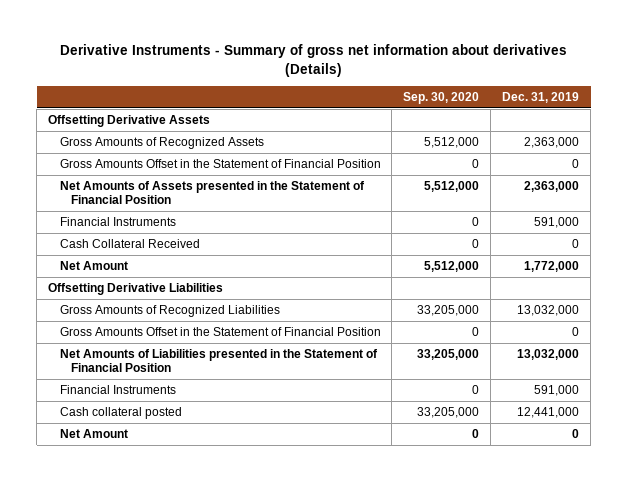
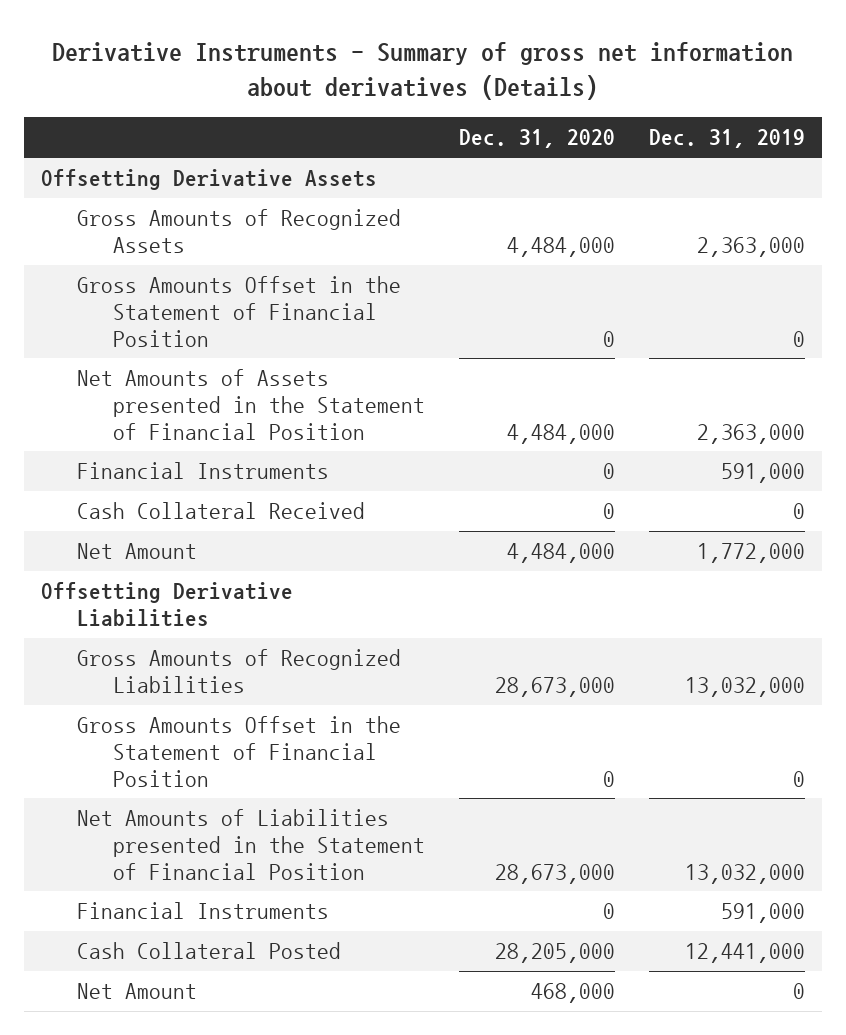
- | Sep. 30, 2020 | Dec. 31, 2019
+ | Dec. 31, 2020 | Dec. 31, 2019
- Cash collateral posted | 33,205,000 | 12,441,000
+ Cash Collateral Posted | 28,205,000 | 12,441,000

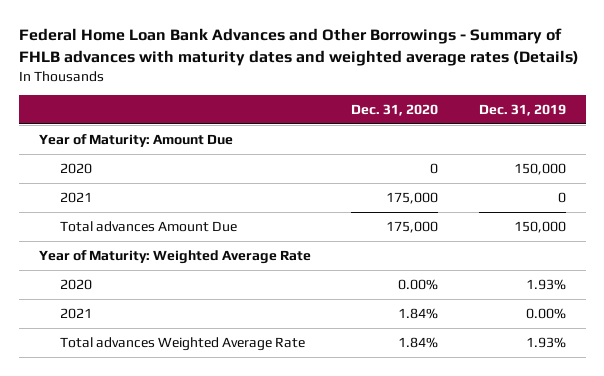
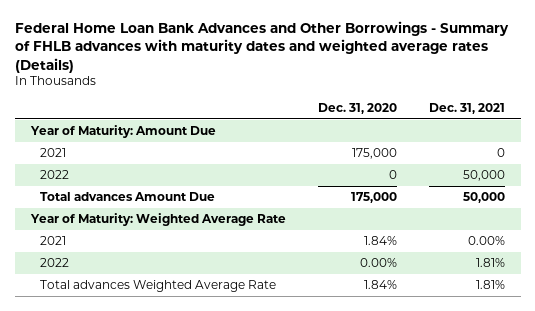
- | Dec. 31, 2020 | Dec. 31, 2019
+ | Dec. 31, 2020 | Dec. 31, 2021
- 2020 | 0 | 150,000
+ 2022 | 0 | 50,000
- 2020 | 0.00% | 1.93%
+ 2022 | 0.00% | 1.81%

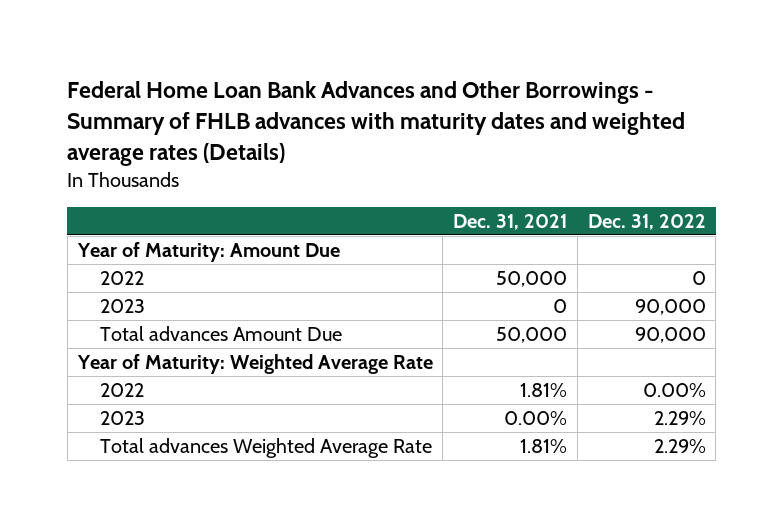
- | Dec. 31, 2020 | Dec. 31, 2021
+ | Dec. 31, 2021 | Dec. 31, 2022
- 2021 | 175,000 | 0
+ 2023 | 0 | 90,000
- 2021 | 1.84% | 0.00%
+ 2023 | 0.00% | 2.29%

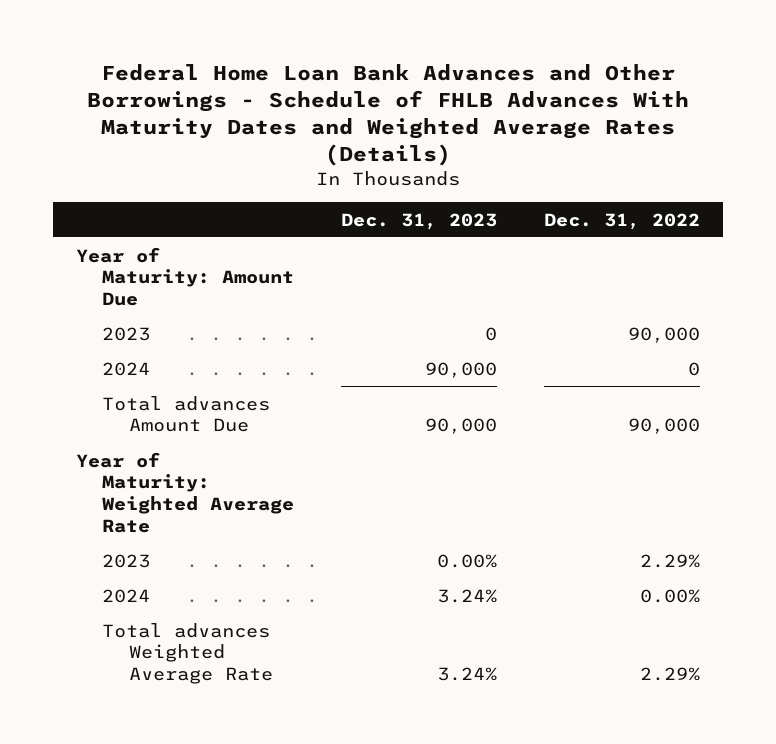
- Federal Home Loan Bank Advances and Other Borrowings - Summary of FHLB advances with maturity dates and weighted average rates (Details)
+ Federal Home Loan Bank Advances and Other Borrowings - Schedule of FHLB Advances With Maturity Dates and Weighted Average Rates (Details)
- | Dec. 31, 2021 | Dec. 31, 2022
+ | Dec. 31, 2023 | Dec. 31, 2022
- 2022 | 50,000 | 0
+ 2024 | 90,000 | 0
- 2022 | 1.81% | 0.00%
+ 2024 | 3.24% | 0.00%

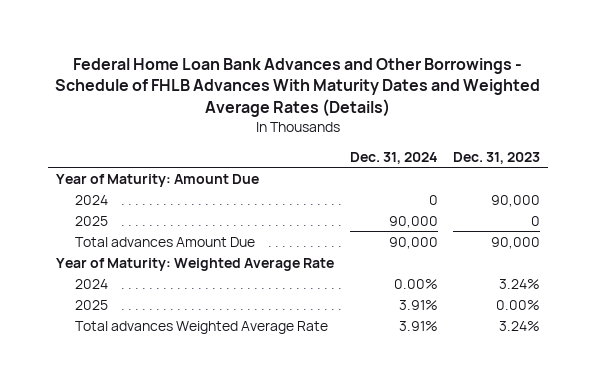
- | Dec. 31, 2023 | Dec. 31, 2022
+ | Dec. 31, 2024 | Dec. 31, 2023
- 2023 | 0 | 90,000
+ 2025 | 90,000 | 0
- 2023 | 0.00% | 2.29%
+ 2025 | 3.91% | 0.00%

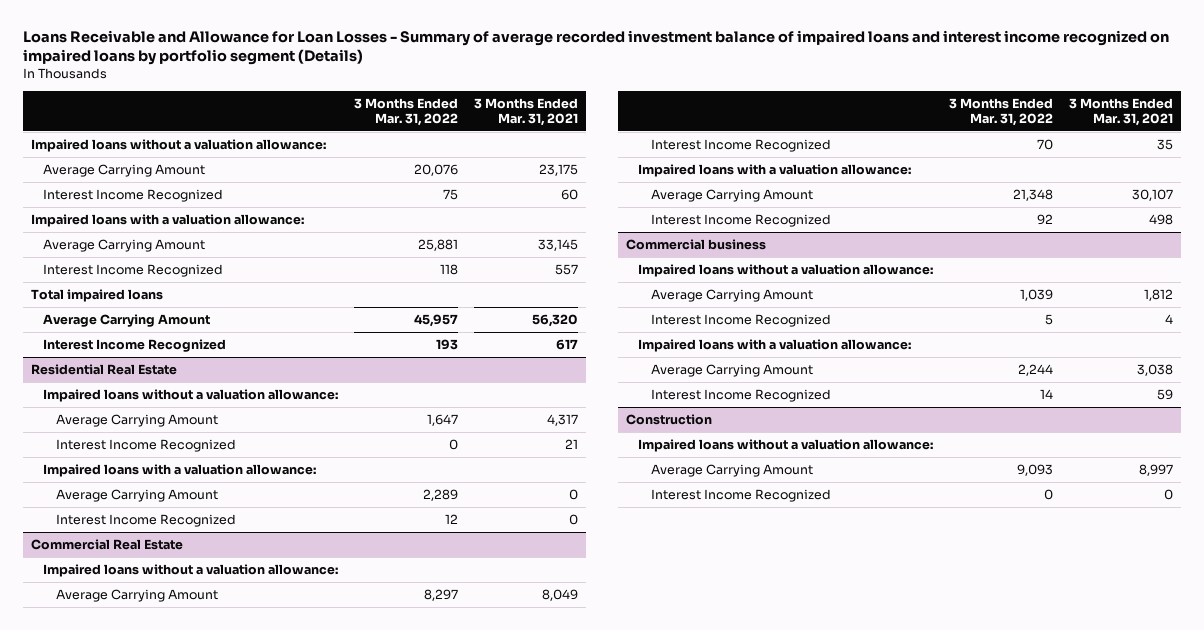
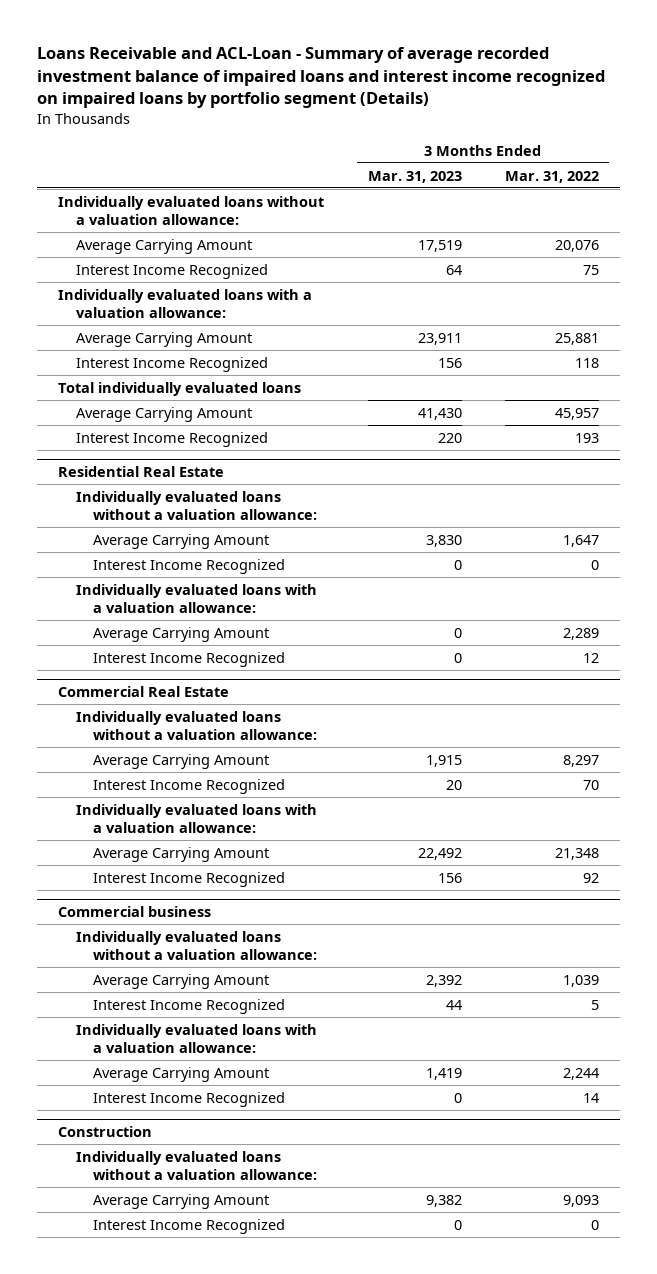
- Loans Receivable and Allowance for Loan Losses - Summary of average recorded investment balance of impaired loans and interest income recognized on impaired loans by portfolio segment (Details)
+ Loans Receivable and ACL-Loan - Summary of average recorded investment balance of impaired loans and interest income recognized on impaired loans by portfolio segment (Details)
- | 3 Months Ended Mar. 31, 2022 | 3 Months Ended Mar. 31, 2021
+ | 3 Months Ended Mar. 31, 2023 | 3 Months Ended Mar. 31, 2022
- Impaired loans without a valuation allowance:
+ Individually evaluated loans without a valuation allowance:
- Impaired loans with a valuation allowance:
+ Individually evaluated loans with a valuation allowance:
- Total impaired loans
+ Total individually evaluated loans
@ Residential Real Estate
- Impaired loans without a valuation allowance:
+ Individually evaluated loans without a valuation allowance:
- Impaired loans with a valuation allowance:
+ Individually evaluated loans with a valuation allowance:
@ Commercial Real Estate
- Impaired loans without a valuation allowance:
+ Individually evaluated loans without a valuation allowance:
- Impaired loans with a valuation allowance:
+ Individually evaluated loans with a valuation allowance:
@ Commercial business
- Impaired loans without a valuation allowance:
+ Individually evaluated loans without a valuation allowance:
- Impaired loans with a valuation allowance:
+ Individually evaluated loans with a valuation allowance:
@ Construction
- Impaired loans without a valuation allowance:
+ Individually evaluated loans without a valuation allowance:

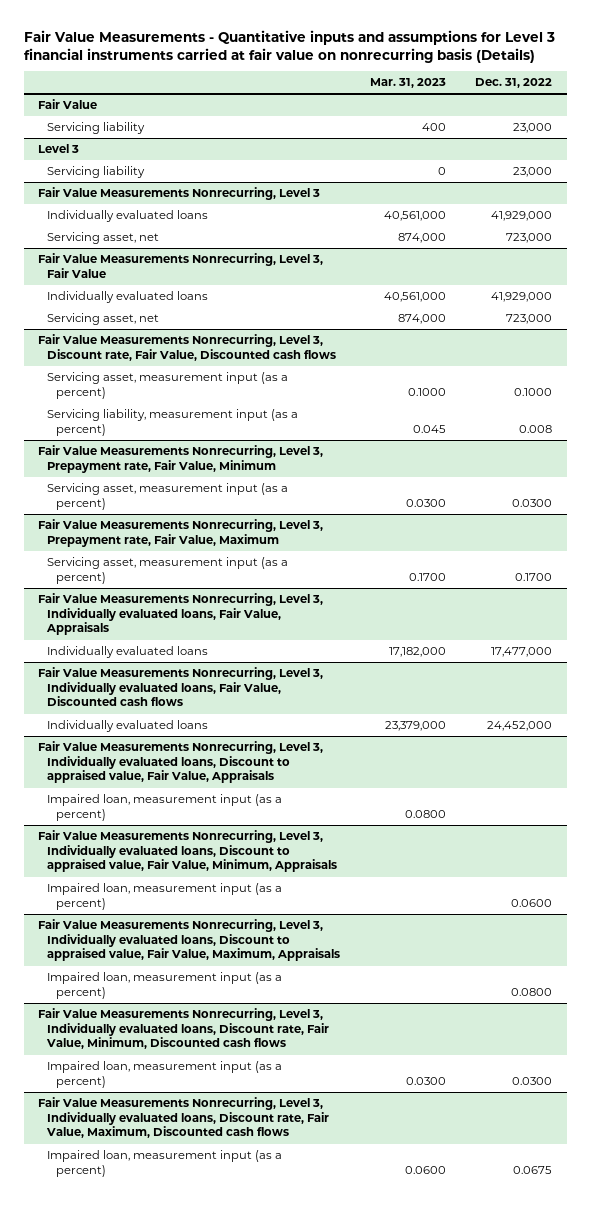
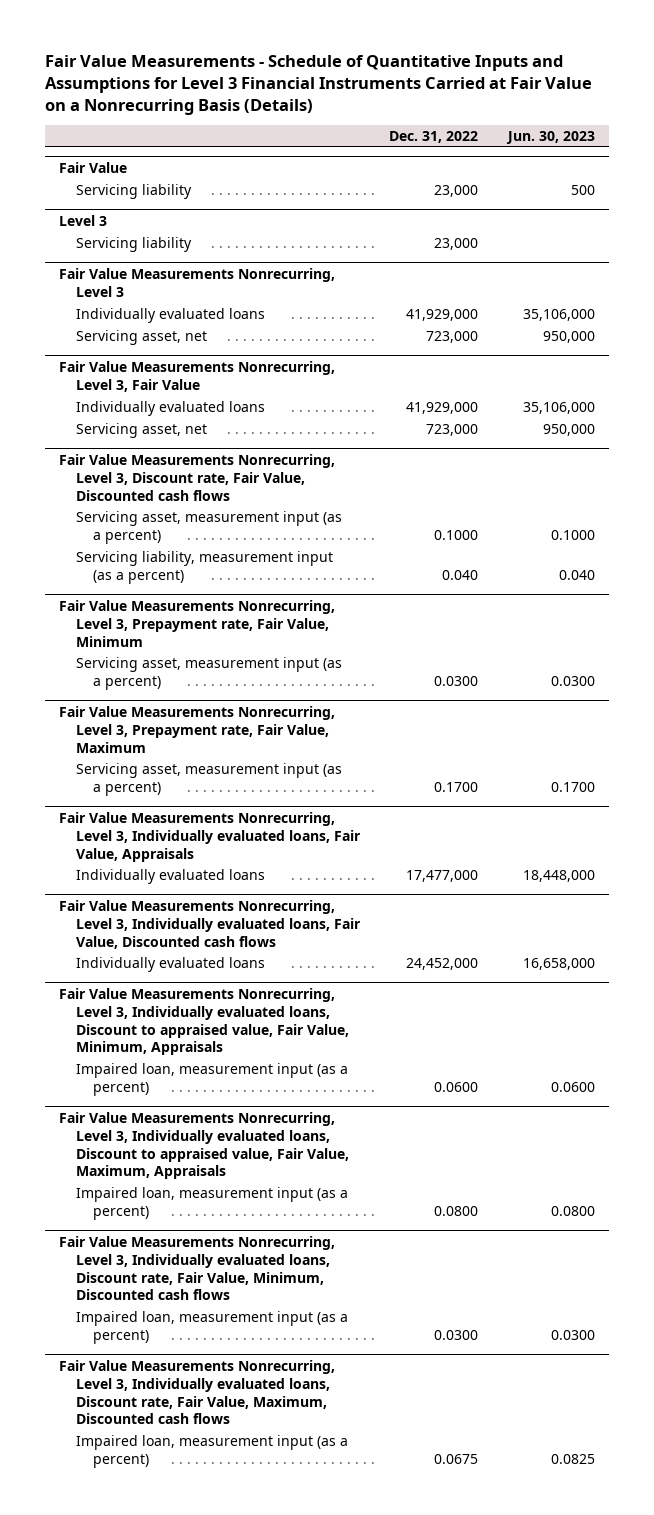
- Fair Value Measurements - Quantitative inputs and assumptions for Level 3 financial instruments carried at fair value on nonrecurring basis (Details)
+ Fair Value Measurements - Schedule of Quantitative Inputs and Assumptions for Level 3 Financial Instruments Carried at Fair Value on a Nonrecurring Basis (Details)
- | Mar. 31, 2023 | Dec. 31, 2022
+ | Dec. 31, 2022 | Jun. 30, 2023
@ Fair Value Measurements Nonrecurring, Level 3, Discount rate, Fair Value, Discounted cash flows
- Servicing liability, measurement input (as a percent) | 0.045 | 0.008
+ Servicing liability, measurement input (as a percent) | 0.040 | 0.040
- Fair Value Measurements Nonrecurring, Level 3, Individually evaluated loans, Discount to appraised value, Fair Value, Appraisals
- Impaired loan, measurement input (as a percent) | 0.0800 |

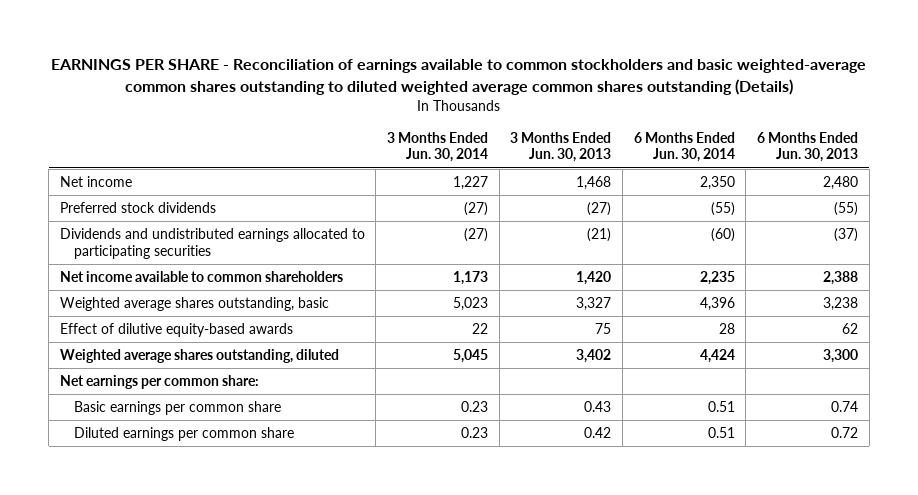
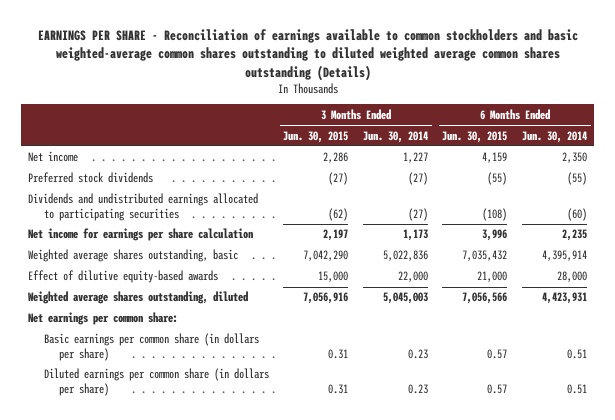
- | 3 Months Ended Jun. 30, 2014 | 3 Months Ended Jun. 30, 2013 | 6 Months Ended Jun. 30, 2014 | 6 Months Ended Jun. 30, 2013
+ | 3 Months Ended Jun. 30, 2015 | 3 Months Ended Jun. 30, 2014 | 6 Months Ended Jun. 30, 2015 | 6 Months Ended Jun. 30, 2014
- Net income available to common shareholders | 1,173 | 1,420 | 2,235 | 2,388
- Weighted average shares outstanding, basic | 5,023 | 3,327 | 4,396 | 3,238
- Effect of dilutive equity-based awards | 22 | 75 | 28 | 62
- Weighted average shares outstanding, diluted | 5,045 | 3,402 | 4,424 | 3,300
+ Net income for earnings per share calculation | 2,197 | 1,173 | 3,996 | 2,235
+ Weighted average shares outstanding, basic | 7,042,290 | 5,022,836 | 7,035,432 | 4,395,914
+ Effect of dilutive equity-based awards | 15,000 | 22,000 | 21,000 | 28,000
+ Weighted average shares outstanding, diluted | 7,056,916 | 5,045,003 | 7,056,566 | 4,423,931
- Basic earnings per common share | 0.23 | 0.43 | 0.51 | 0.74
- Diluted earnings per common share | 0.23 | 0.42 | 0.51 | 0.72
+ Basic earnings per common share (in dollars per share) | 0.31 | 0.23 | 0.57 | 0.51
+ Diluted earnings per common share (in dollars per share) | 0.31 | 0.23 | 0.57 | 0.51

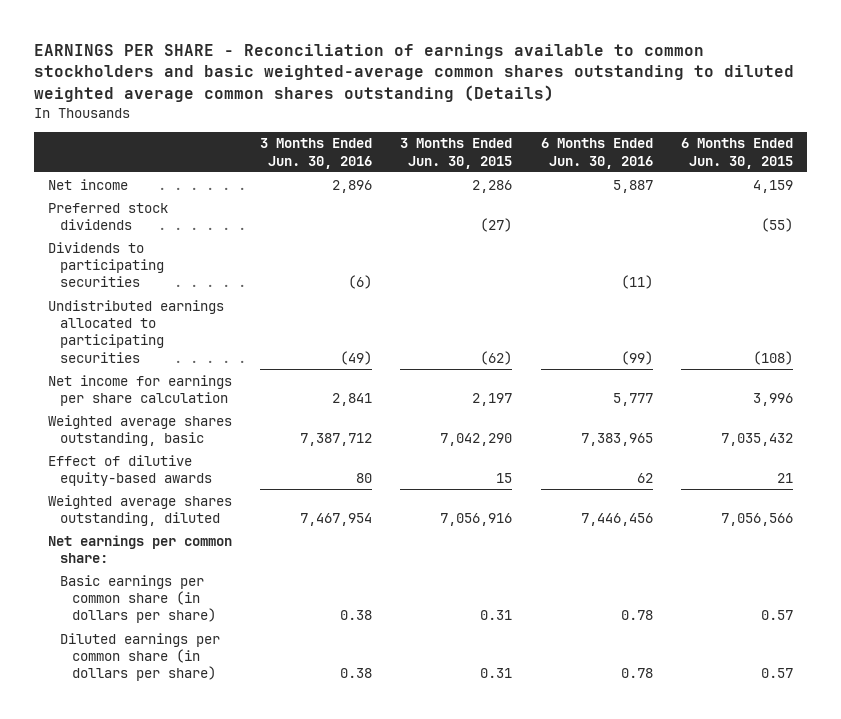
- | 3 Months Ended Jun. 30, 2015 | 3 Months Ended Jun. 30, 2014 | 6 Months Ended Jun. 30, 2015 | 6 Months Ended Jun. 30, 2014
+ | 3 Months Ended Jun. 30, 2016 | 3 Months Ended Jun. 30, 2015 | 6 Months Ended Jun. 30, 2016 | 6 Months Ended Jun. 30, 2015
- Dividends and undistributed earnings allocated to participating securities | (62) | (27) | (108) | (60)
+ Dividends to participating securities | (6) | | (11) |
+ Undistributed earnings allocated to participating securities | (49) | (62) | (99) | (108)
- Effect of dilutive equity-based awards | 15,000 | 22,000 | 21,000 | 28,000
+ Effect of dilutive equity-based awards | 80 | 15 | 62 | 21

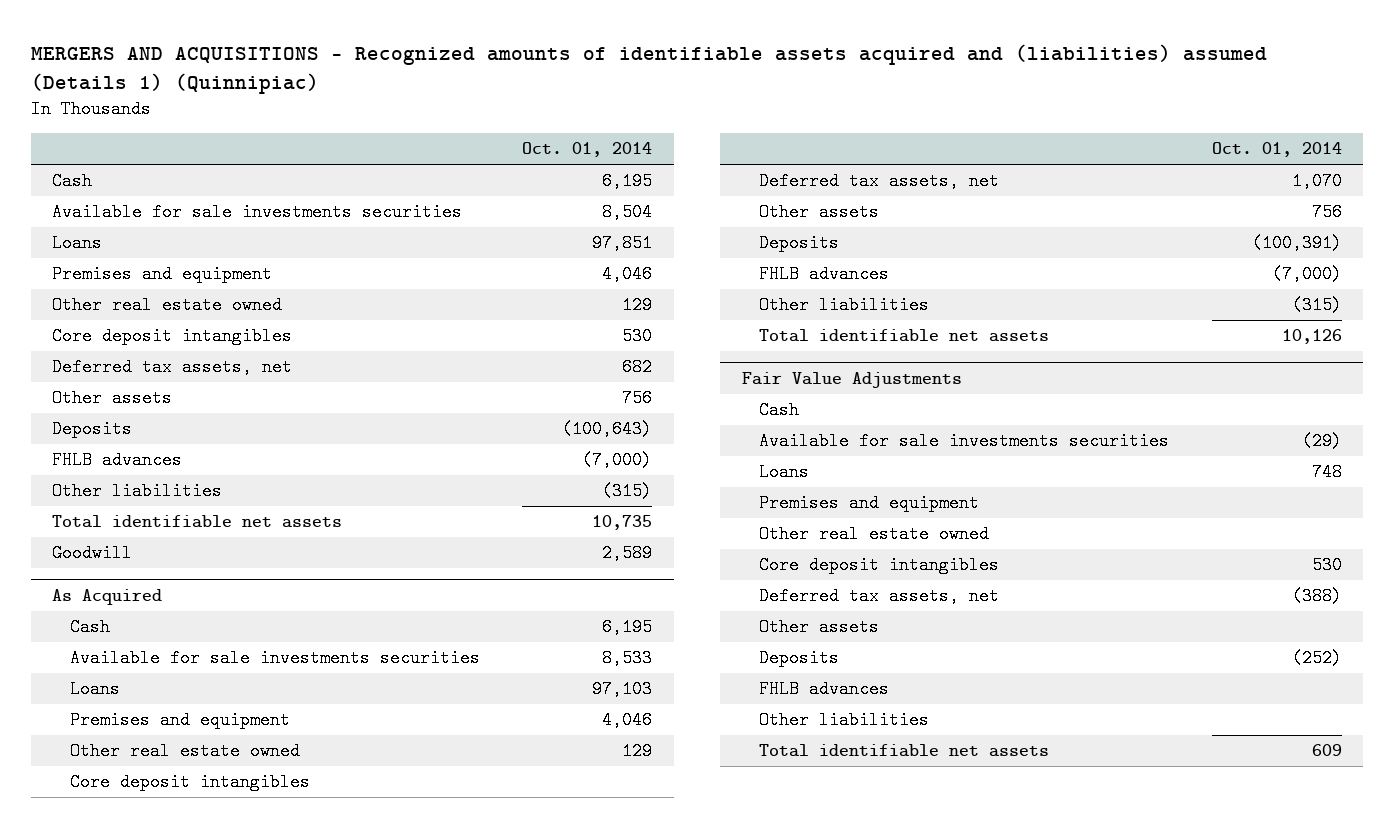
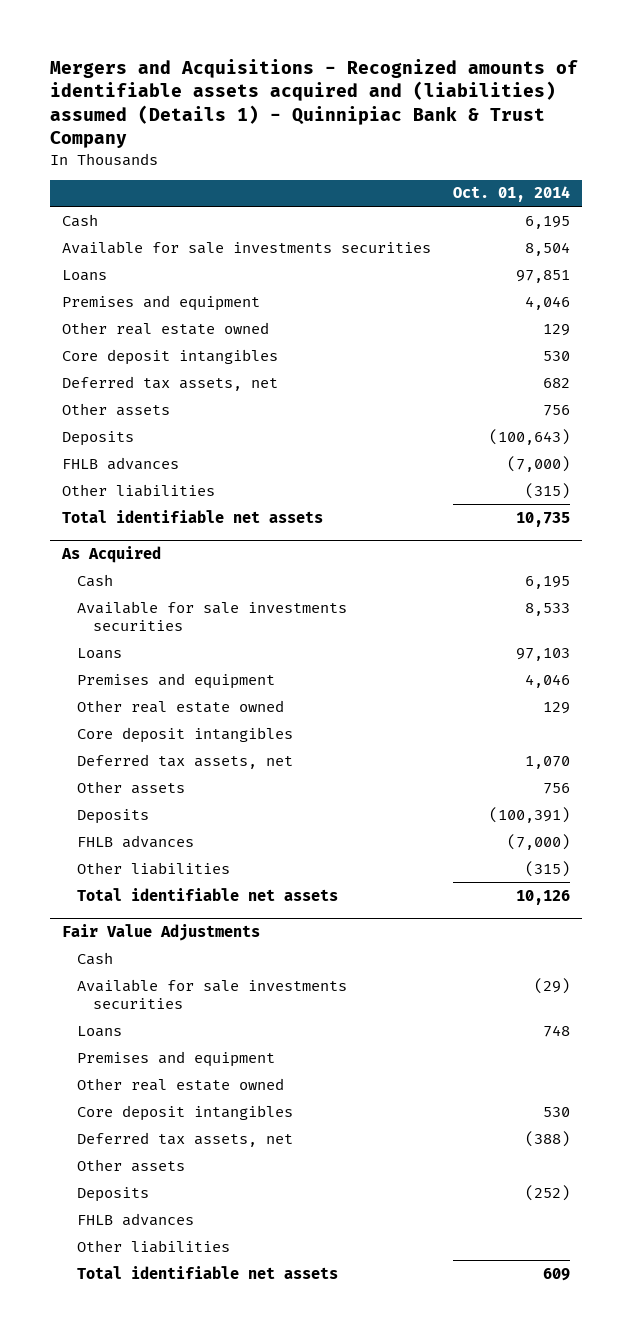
- MERGERS AND ACQUISITIONS - Recognized amounts of identifiable assets acquired and (liabilities) assumed (Details 1) (Quinnipiac)
+ Mergers and Acquisitions - Recognized amounts of identifiable assets acquired and (liabilities) assumed (Details 1) - Quinnipiac Bank & Trust Company
- Goodwill | 2,589

